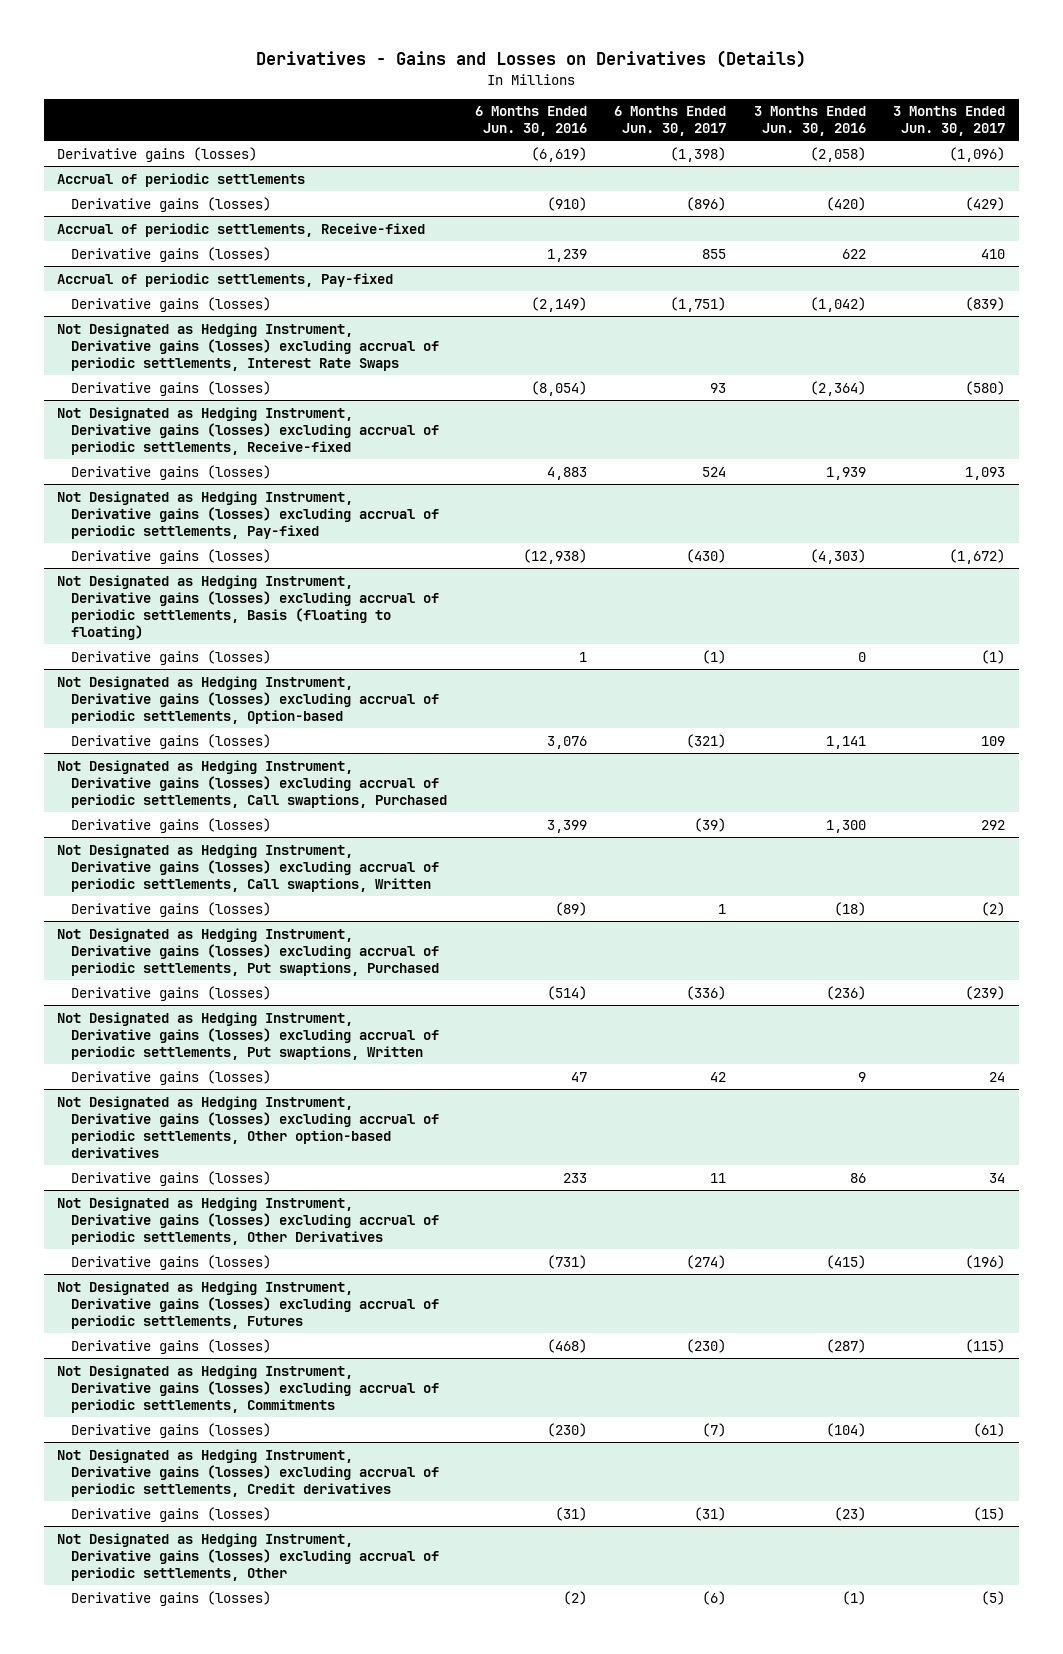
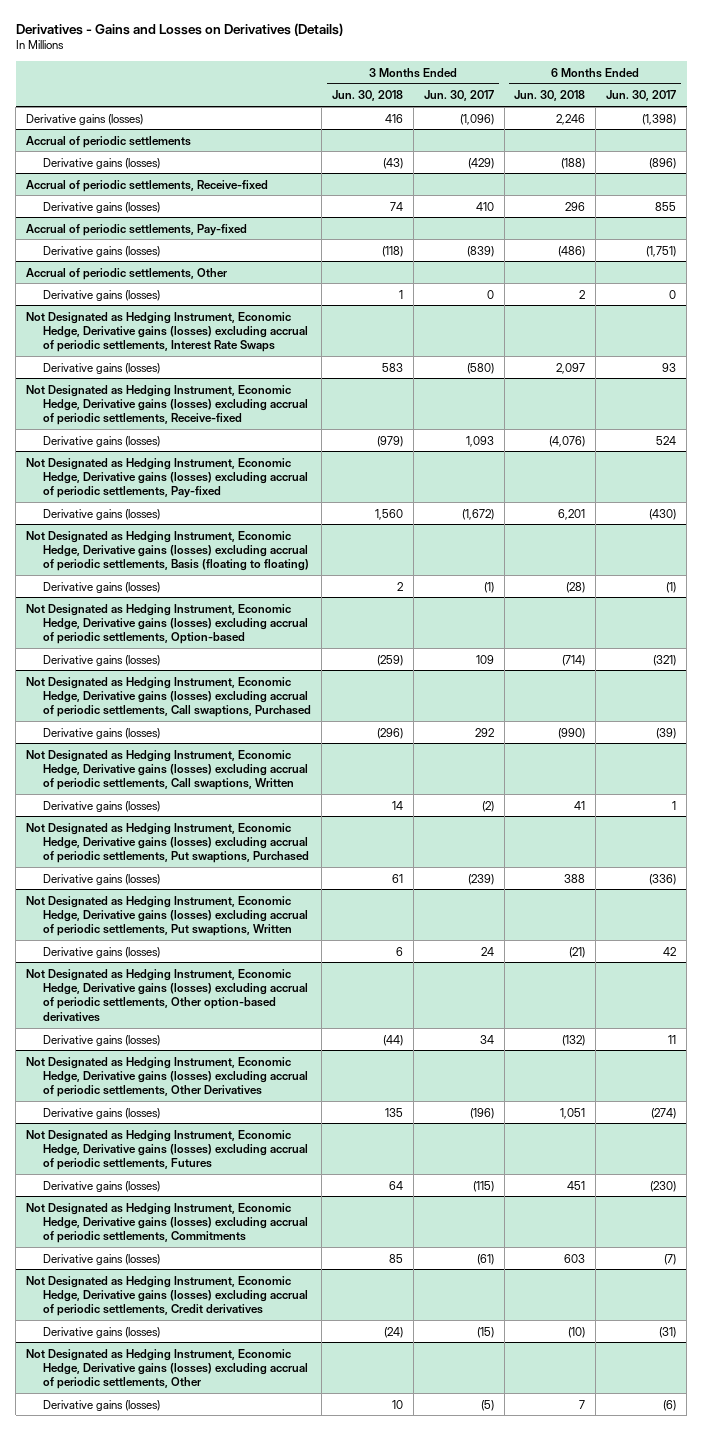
- | 6 Months Ended Jun. 30, 2016 | 6 Months Ended Jun. 30, 2017 | 3 Months Ended Jun. 30, 2016 | 3 Months Ended Jun. 30, 2017
+ | 3 Months Ended Jun. 30, 2018 | 3 Months Ended Jun. 30, 2017 | 6 Months Ended Jun. 30, 2018 | 6 Months Ended Jun. 30, 2017
- Not Designated as Hedging Instrument, Derivative gains (losses) excluding accrual of periodic settlements, Interest Rate Swaps
+ Accrual of periodic settlements, Other
+ Derivative gains (losses) | 1 | 0 | 2 | 0
+ Not Designated as Hedging Instrument, Economic Hedge, Derivative gains (losses) excluding accrual of periodic settlements, Interest Rate Swaps
- Not Designated as Hedging Instrument, Derivative gains (losses) excluding accrual of periodic settlements, Receive-fixed
+ Not Designated as Hedging Instrument, Economic Hedge, Derivative gains (losses) excluding accrual of periodic settlements, Receive-fixed
- Not Designated as Hedging Instrument, Derivative gains (losses) excluding accrual of periodic settlements, Pay-fixed
+ Not Designated as Hedging Instrument, Economic Hedge, Derivative gains (losses) excluding accrual of periodic settlements, Pay-fixed
- Not Designated as Hedging Instrument, Derivative gains (losses) excluding accrual of periodic settlements, Basis (floating to floating)
+ Not Designated as Hedging Instrument, Economic Hedge, Derivative gains (losses) excluding accrual of periodic settlements, Basis (floating to floating)
- Not Designated as Hedging Instrument, Derivative gains (losses) excluding accrual of periodic settlements, Option-based
+ Not Designated as Hedging Instrument, Economic Hedge, Derivative gains (losses) excluding accrual of periodic settlements, Option-based
- Not Designated as Hedging Instrument, Derivative gains (losses) excluding accrual of periodic settlements, Call swaptions, Purchased
+ Not Designated as Hedging Instrument, Economic Hedge, Derivative gains (losses) excluding accrual of periodic settlements, Call swaptions, Purchased
- Not Designated as Hedging Instrument, Derivative gains (losses) excluding accrual of periodic settlements, Call swaptions, Written
+ Not Designated as Hedging Instrument, Economic Hedge, Derivative gains (losses) excluding accrual of periodic settlements, Call swaptions, Written
- Not Designated as Hedging Instrument, Derivative gains (losses) excluding accrual of periodic settlements, Put swaptions, Purchased
+ Not Designated as Hedging Instrument, Economic Hedge, Derivative gains (losses) excluding accrual of periodic settlements, Put swaptions, Purchased
- Not Designated as Hedging Instrument, Derivative gains (losses) excluding accrual of periodic settlements, Put swaptions, Written
+ Not Designated as Hedging Instrument, Economic Hedge, Derivative gains (losses) excluding accrual of periodic settlements, Put swaptions, Written
- Not Designated as Hedging Instrument, Derivative gains (losses) excluding accrual of periodic settlements, Other option-based derivatives
+ Not Designated as Hedging Instrument, Economic Hedge, Derivative gains (losses) excluding accrual of periodic settlements, Other option-based derivatives
- Not Designated as Hedging Instrument, Derivative gains (losses) excluding accrual of periodic settlements, Other Derivatives
+ Not Designated as Hedging Instrument, Economic Hedge, Derivative gains (losses) excluding accrual of periodic settlements, Other Derivatives
- Not Designated as Hedging Instrument, Derivative gains (losses) excluding accrual of periodic settlements, Futures
+ Not Designated as Hedging Instrument, Economic Hedge, Derivative gains (losses) excluding accrual of periodic settlements, Futures
- Not Designated as Hedging Instrument, Derivative gains (losses) excluding accrual of periodic settlements, Commitments
+ Not Designated as Hedging Instrument, Economic Hedge, Derivative gains (losses) excluding accrual of periodic settlements, Commitments
- Not Designated as Hedging Instrument, Derivative gains (losses) excluding accrual of periodic settlements, Credit derivatives
+ Not Designated as Hedging Instrument, Economic Hedge, Derivative gains (losses) excluding accrual of periodic settlements, Credit derivatives
- Not Designated as Hedging Instrument, Derivative gains (losses) excluding accrual of periodic settlements, Other
+ Not Designated as Hedging Instrument, Economic Hedge, Derivative gains (losses) excluding accrual of periodic settlements, Other

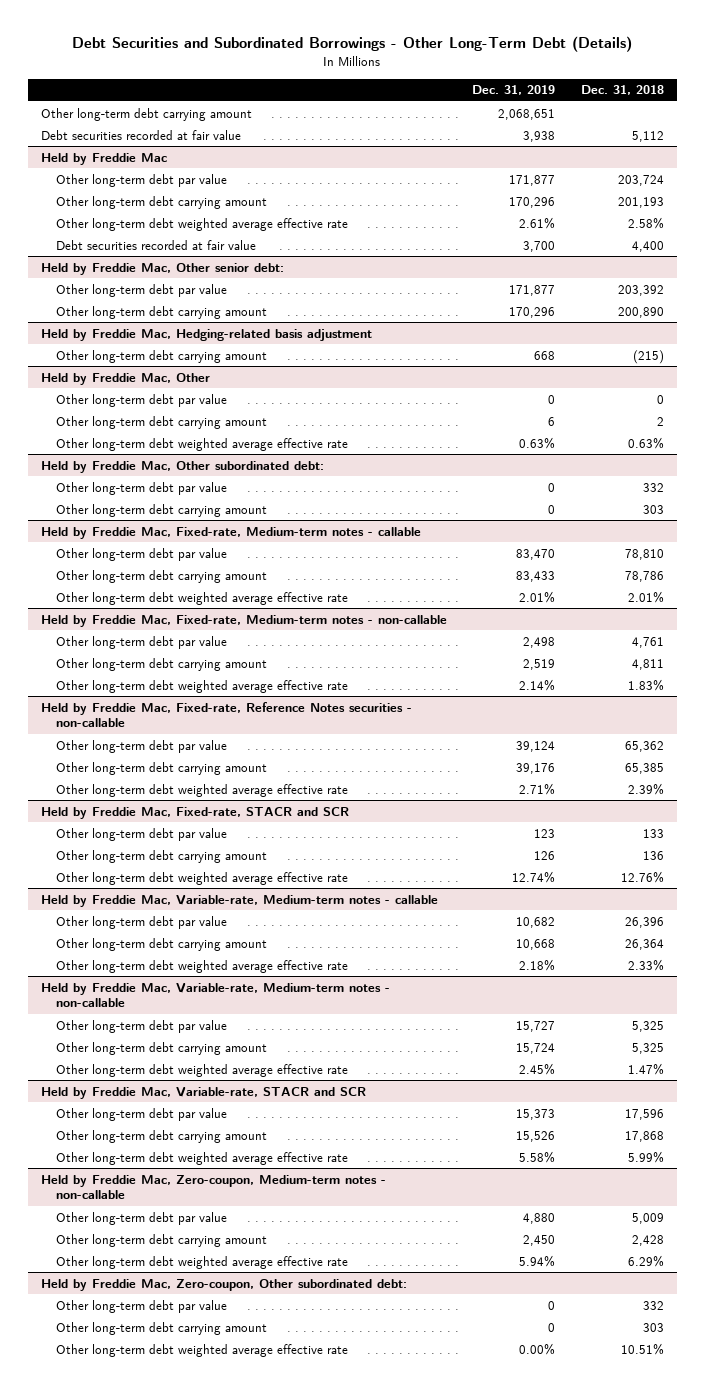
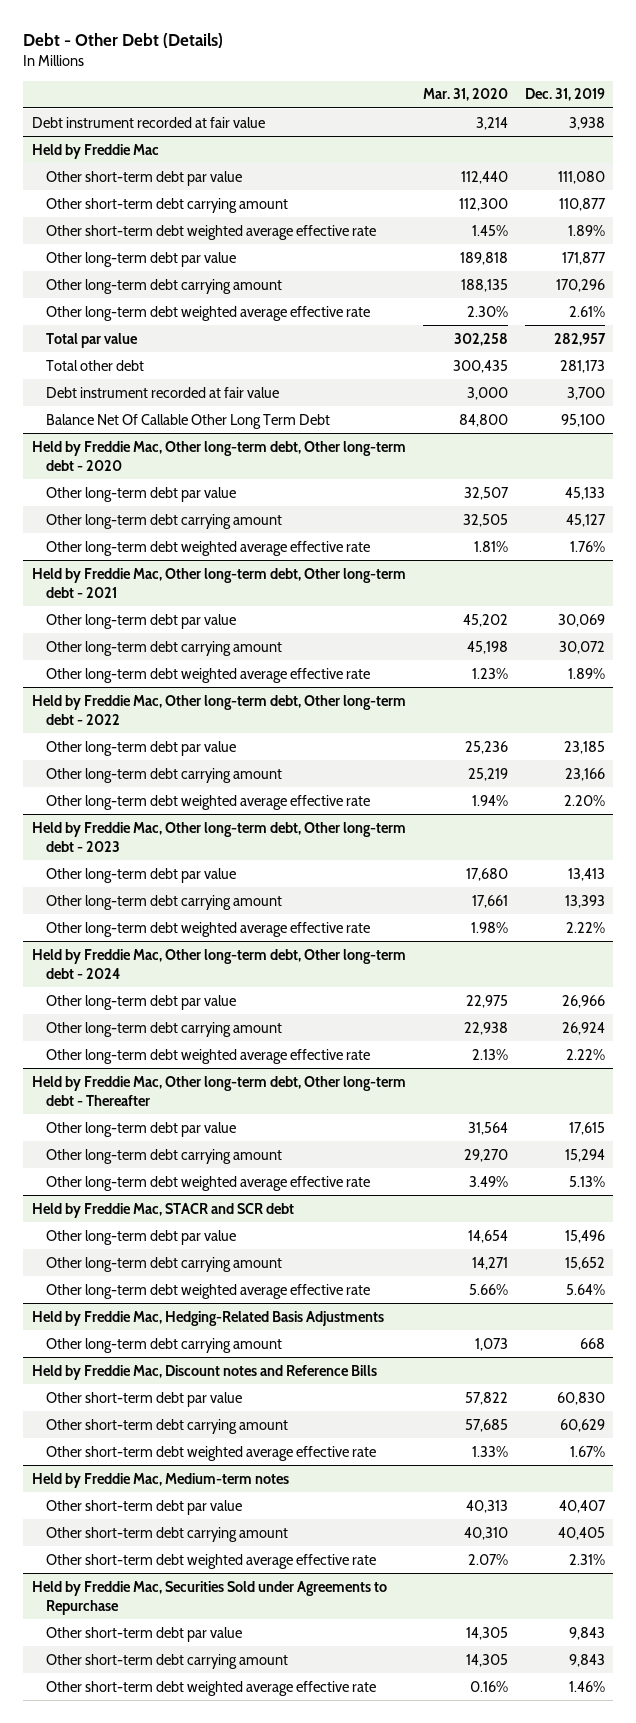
- Debt Securities and Subordinated Borrowings - Other Long-Term Debt (Details)
+ Debt - Other Debt (Details)
- | Dec. 31, 2019 | Dec. 31, 2018
+ | Mar. 31, 2020 | Dec. 31, 2019
- Other long-term debt carrying amount | 2,068,651 |
- Debt securities recorded at fair value | 3,938 | 5,112
+ Debt instrument recorded at fair value | 3,214 | 3,938
@ Held by Freddie Mac
+ Other short-term debt par value | 112,440 | 111,080
+ Other short-term debt carrying amount | 112,300 | 110,877
+ Other short-term debt weighted average effective rate | 1.45% | 1.89%
- Debt securities recorded at fair value | 3,700 | 4,400
- Held by Freddie Mac, Other senior debt:
- Other long-term debt par value | 171,877 | 203,392
- Other long-term debt carrying amount | 170,296 | 200,890
- Held by Freddie Mac, Hedging-related basis adjustment
@ Held by Freddie Mac
+ Total par value | 302,258 | 282,957
+ Total other debt | 300,435 | 281,173
+ Debt instrument recorded at fair value | 3,000 | 3,700
+ Balance Net Of Callable Other Long Term Debt | 84,800 | 95,100
+ Held by Freddie Mac, Other long-term debt, Other long-term debt - 2020
+ Other long-term debt par value | 32,507 | 45,133
+ Other long-term debt carrying amount | 32,505 | 45,127
+ Other long-term debt weighted average effective rate | 1.81% | 1.76%
+ Held by Freddie Mac, Other long-term debt, Other long-term debt - 2021
+ Other long-term debt par value | 45,202 | 30,069
+ Other long-term debt carrying amount | 45,198 | 30,072
+ Other long-term debt weighted average effective rate | 1.23% | 1.89%
+ Held by Freddie Mac, Other long-term debt, Other long-term debt - 2022
+ Other long-term debt par value | 25,236 | 23,185
+ Other long-term debt carrying amount | 25,219 | 23,166
+ Other long-term debt weighted average effective rate | 1.94% | 2.20%
+ Held by Freddie Mac, Other long-term debt, Other long-term debt - 2023
+ Other long-term debt par value | 17,680 | 13,413
+ Other long-term debt carrying amount | 17,661 | 13,393
+ Other long-term debt weighted average effective rate | 1.98% | 2.22%
+ Held by Freddie Mac, Other long-term debt, Other long-term debt - 2024
+ Other long-term debt par value | 22,975 | 26,966
+ Other long-term debt carrying amount | 22,938 | 26,924
+ Other long-term debt weighted average effective rate | 2.13% | 2.22%
+ Held by Freddie Mac, Other long-term debt, Other long-term debt - Thereafter
+ Other long-term debt par value | 31,564 | 17,615
+ Other long-term debt carrying amount | 29,270 | 15,294
+ Other long-term debt weighted average effective rate | 3.49% | 5.13%
+ Held by Freddie Mac, STACR and SCR debt
+ Other long-term debt par value | 14,654 | 15,496
+ Other long-term debt carrying amount | 14,271 | 15,652
+ Other long-term debt weighted average effective rate | 5.66% | 5.64%
+ Held by Freddie Mac, Hedging-Related Basis Adjustments
- Held by Freddie Mac, Other
- Other long-term debt par value | 0 | 0
- Other long-term debt carrying amount | 6 | 2
- Other long-term debt weighted average effective rate | 0.63% | 0.63%
- Held by Freddie Mac, Other subordinated debt:
- Other long-term debt par value | 0 | 332
- Other long-term debt carrying amount | 0 | 303
- Held by Freddie Mac, Fixed-rate, Medium-term notes - callable
- Other long-term debt par value | 83,470 | 78,810
- Other long-term debt carrying amount | 83,433 | 78,786
- Other long-term debt weighted average effective rate | 2.01% | 2.01%
- Held by Freddie Mac, Fixed-rate, Medium-term notes - non-callable
- Other long-term debt par value | 2,498 | 4,761
- Other long-term debt carrying amount | 2,519 | 4,811
- Other long-term debt weighted average effective rate | 2.14% | 1.83%
- Held by Freddie Mac, Fixed-rate, Reference Notes securities - non-callable
- Other long-term debt par value | 39,124 | 65,362
- Other long-term debt carrying amount | 39,176 | 65,385
- Other long-term debt weighted average effective rate | 2.71% | 2.39%
- Held by Freddie Mac, Fixed-rate, STACR and SCR
- Other long-term debt par value | 123 | 133
- Other long-term debt carrying amount | 126 | 136
- Other long-term debt weighted average effective rate | 12.74% | 12.76%
- Held by Freddie Mac, Variable-rate, Medium-term notes - callable
- Other long-term debt par value | 10,682 | 26,396
- Other long-term debt carrying amount | 10,668 | 26,364
- Other long-term debt weighted average effective rate | 2.18% | 2.33%
- Held by Freddie Mac, Variable-rate, Medium-term notes - non-callable
- Other long-term debt par value | 15,727 | 5,325
- Other long-term debt carrying amount | 15,724 | 5,325
- Other long-term debt weighted average effective rate | 2.45% | 1.47%
- Held by Freddie Mac, Variable-rate, STACR and SCR
- Other long-term debt par value | 15,373 | 17,596
- Other long-term debt carrying amount | 15,526 | 17,868
- Other long-term debt weighted average effective rate | 5.58% | 5.99%
- Held by Freddie Mac, Zero-coupon, Medium-term notes - non-callable
- Other long-term debt par value | 4,880 | 5,009
- Other long-term debt carrying amount | 2,450 | 2,428
- Other long-term debt weighted average effective rate | 5.94% | 6.29%
- Held by Freddie Mac, Zero-coupon, Other subordinated debt:
- Other long-term debt par value | 0 | 332
- Other long-term debt carrying amount | 0 | 303
- Other long-term debt weighted average effective rate | 0.00% | 10.51%
+ Held by Freddie Mac, Discount notes and Reference Bills
+ Other short-term debt par value | 57,822 | 60,830
+ Other short-term debt carrying amount | 57,685 | 60,629
+ Other short-term debt weighted average effective rate | 1.33% | 1.67%
+ Held by Freddie Mac, Medium-term notes
+ Other short-term debt par value | 40,313 | 40,407
+ Other short-term debt carrying amount | 40,310 | 40,405
+ Other short-term debt weighted average effective rate | 2.07% | 2.31%
+ Held by Freddie Mac, Securities Sold under Agreements to Repurchase
+ Other short-term debt par value | 14,305 | 9,843
+ Other short-term debt carrying amount | 14,305 | 9,843
+ Other short-term debt weighted average effective rate | 0.16% | 1.46%

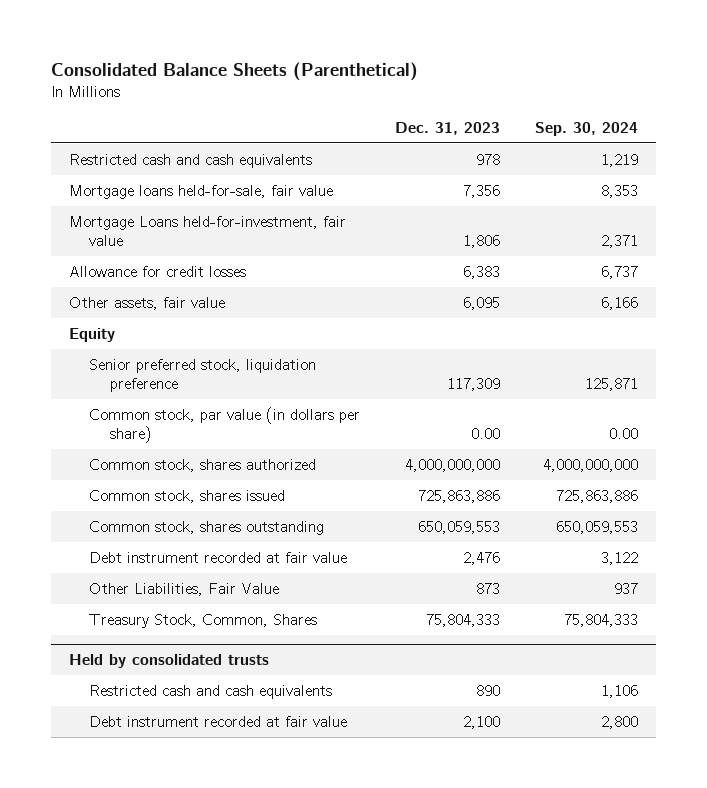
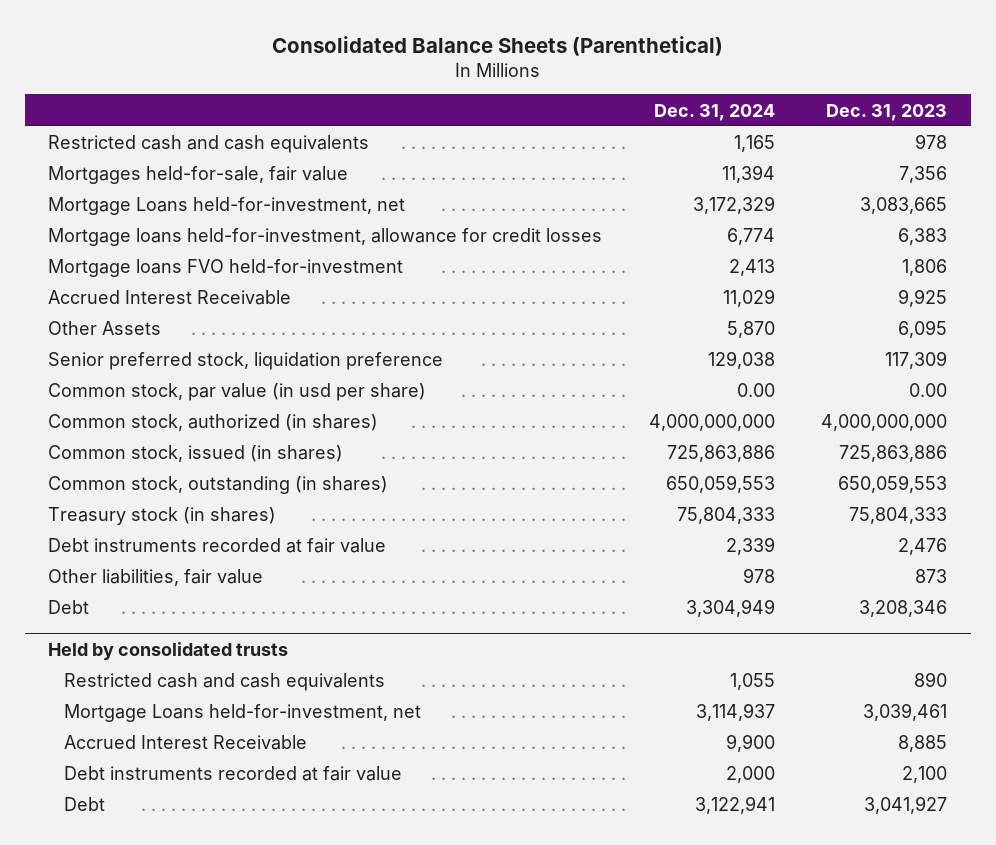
- | Dec. 31, 2023 | Sep. 30, 2024
+ | Dec. 31, 2024 | Dec. 31, 2023
- Mortgage loans held-for-sale, fair value | 7,356 | 8,353
- Mortgage Loans held-for-investment, fair value | 1,806 | 2,371
- Allowance for credit losses | 6,383 | 6,737
- Other assets, fair value | 6,095 | 6,166
- Equity
+ Mortgages held-for-sale, fair value | 11,394 | 7,356
+ Mortgage Loans held-for-investment, net | 3,172,329 | 3,083,665
+ Mortgage loans held-for-investment, allowance for credit losses | 6,774 | 6,383
+ Mortgage loans FVO held-for-investment | 2,413 | 1,806
+ Accrued Interest Receivable | 11,029 | 9,925
+ Other Assets | 5,870 | 6,095
- Common stock, par value (in dollars per share) | 0.00 | 0.00
- Common stock, shares authorized | 4,000,000,000 | 4,000,000,000
- Common stock, shares issued | 725,863,886 | 725,863,886
- Common stock, shares outstanding | 650,059,553 | 650,059,553
- Debt instrument recorded at fair value | 2,476 | 3,122
- Other Liabilities, Fair Value | 873 | 937
- Treasury Stock, Common, Shares | 75,804,333 | 75,804,333
+ Common stock, par value (in usd per share) | 0.00 | 0.00
+ Common stock, authorized (in shares) | 4,000,000,000 | 4,000,000,000
+ Common stock, issued (in shares) | 725,863,886 | 725,863,886
+ Common stock, outstanding (in shares) | 650,059,553 | 650,059,553
+ Treasury stock (in shares) | 75,804,333 | 75,804,333
+ Debt instruments recorded at fair value | 2,339 | 2,476
+ Other liabilities, fair value | 978 | 873
+ Debt | 3,304,949 | 3,208,346
@ Held by consolidated trusts
- Debt instrument recorded at fair value | 2,100 | 2,800
+ Mortgage Loans held-for-investment, net | 3,114,937 | 3,039,461
+ Accrued Interest Receivable | 9,900 | 8,885
+ Debt instruments recorded at fair value | 2,000 | 2,100
+ Debt | 3,122,941 | 3,041,927

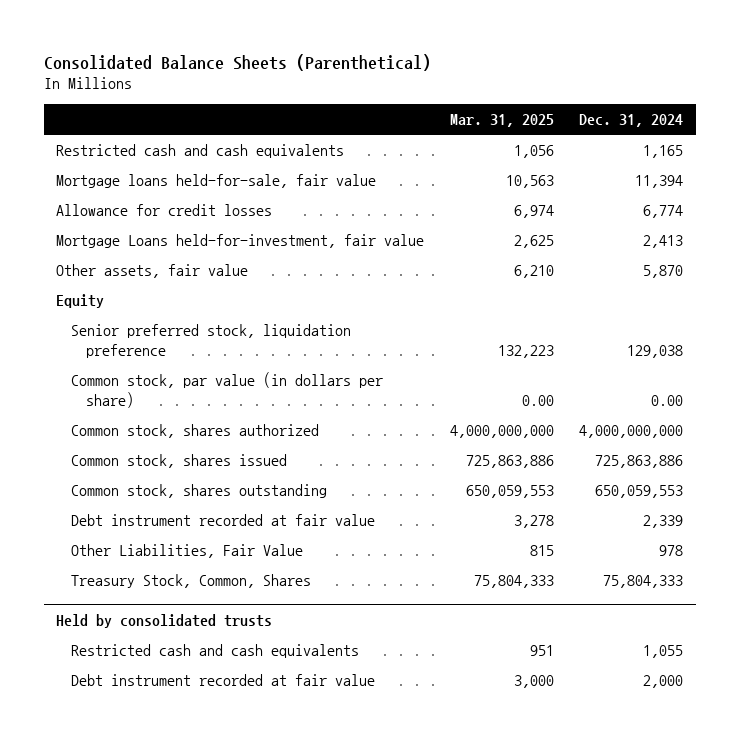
- | Dec. 31, 2024 | Dec. 31, 2023
+ | Mar. 31, 2025 | Dec. 31, 2024
- Mortgages held-for-sale, fair value | 11,394 | 7,356
- Mortgage Loans held-for-investment, net | 3,172,329 | 3,083,665
- Mortgage loans held-for-investment, allowance for credit losses | 6,774 | 6,383
- Mortgage loans FVO held-for-investment | 2,413 | 1,806
- Accrued Interest Receivable | 11,029 | 9,925
- Other Assets | 5,870 | 6,095
+ Mortgage loans held-for-sale, fair value | 10,563 | 11,394
+ Allowance for credit losses | 6,974 | 6,774
+ Mortgage Loans held-for-investment, fair value | 2,625 | 2,413
+ Other assets, fair value | 6,210 | 5,870
+ Equity
- Common stock, par value (in usd per share) | 0.00 | 0.00
- Common stock, authorized (in shares) | 4,000,000,000 | 4,000,000,000
- Common stock, issued (in shares) | 725,863,886 | 725,863,886
- Common stock, outstanding (in shares) | 650,059,553 | 650,059,553
- Treasury stock (in shares) | 75,804,333 | 75,804,333
- Debt instruments recorded at fair value | 2,339 | 2,476
- Other liabilities, fair value | 978 | 873
- Debt | 3,304,949 | 3,208,346
+ Common stock, par value (in dollars per share) | 0.00 | 0.00
+ Common stock, shares authorized | 4,000,000,000 | 4,000,000,000
+ Common stock, shares issued | 725,863,886 | 725,863,886
+ Common stock, shares outstanding | 650,059,553 | 650,059,553
+ Debt instrument recorded at fair value | 3,278 | 2,339
+ Other Liabilities, Fair Value | 815 | 978
+ Treasury Stock, Common, Shares | 75,804,333 | 75,804,333
@ Held by consolidated trusts
- Mortgage Loans held-for-investment, net | 3,114,937 | 3,039,461
- Accrued Interest Receivable | 9,900 | 8,885
- Debt instruments recorded at fair value | 2,000 | 2,100
- Debt | 3,122,941 | 3,041,927
+ Debt instrument recorded at fair value | 3,000 | 2,000

